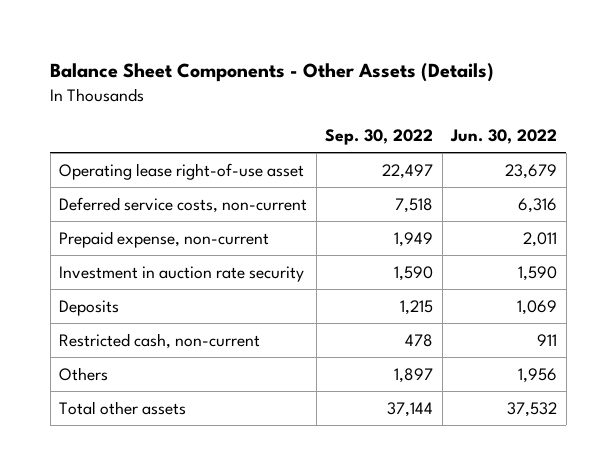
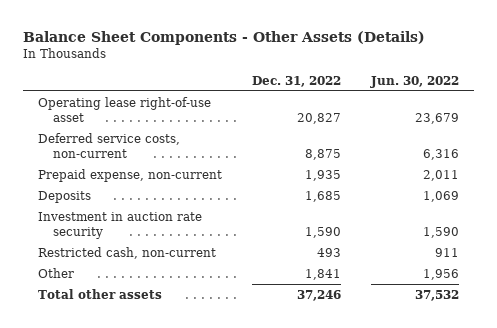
- | Sep. 30, 2022 | Jun. 30, 2022
+ | Dec. 31, 2022 | Jun. 30, 2022
moved down: Investment in auction rate security | 1,590 | 1,590
- Others | 1,897 | 1,956
+ Other | 1,841 | 1,956

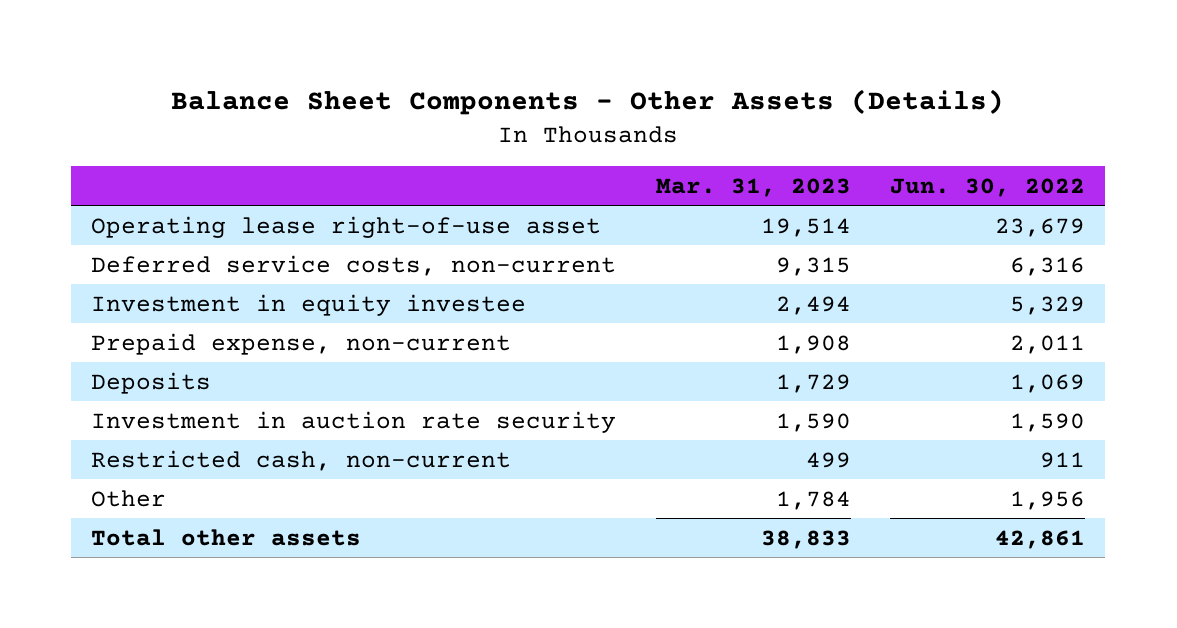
- | Dec. 31, 2022 | Jun. 30, 2022
+ | Mar. 31, 2023 | Jun. 30, 2022
+ Investment in equity investee | 2,494 | 5,329
- Total other assets | 37,246 | 37,532
+ Total other assets | 38,833 | 42,861

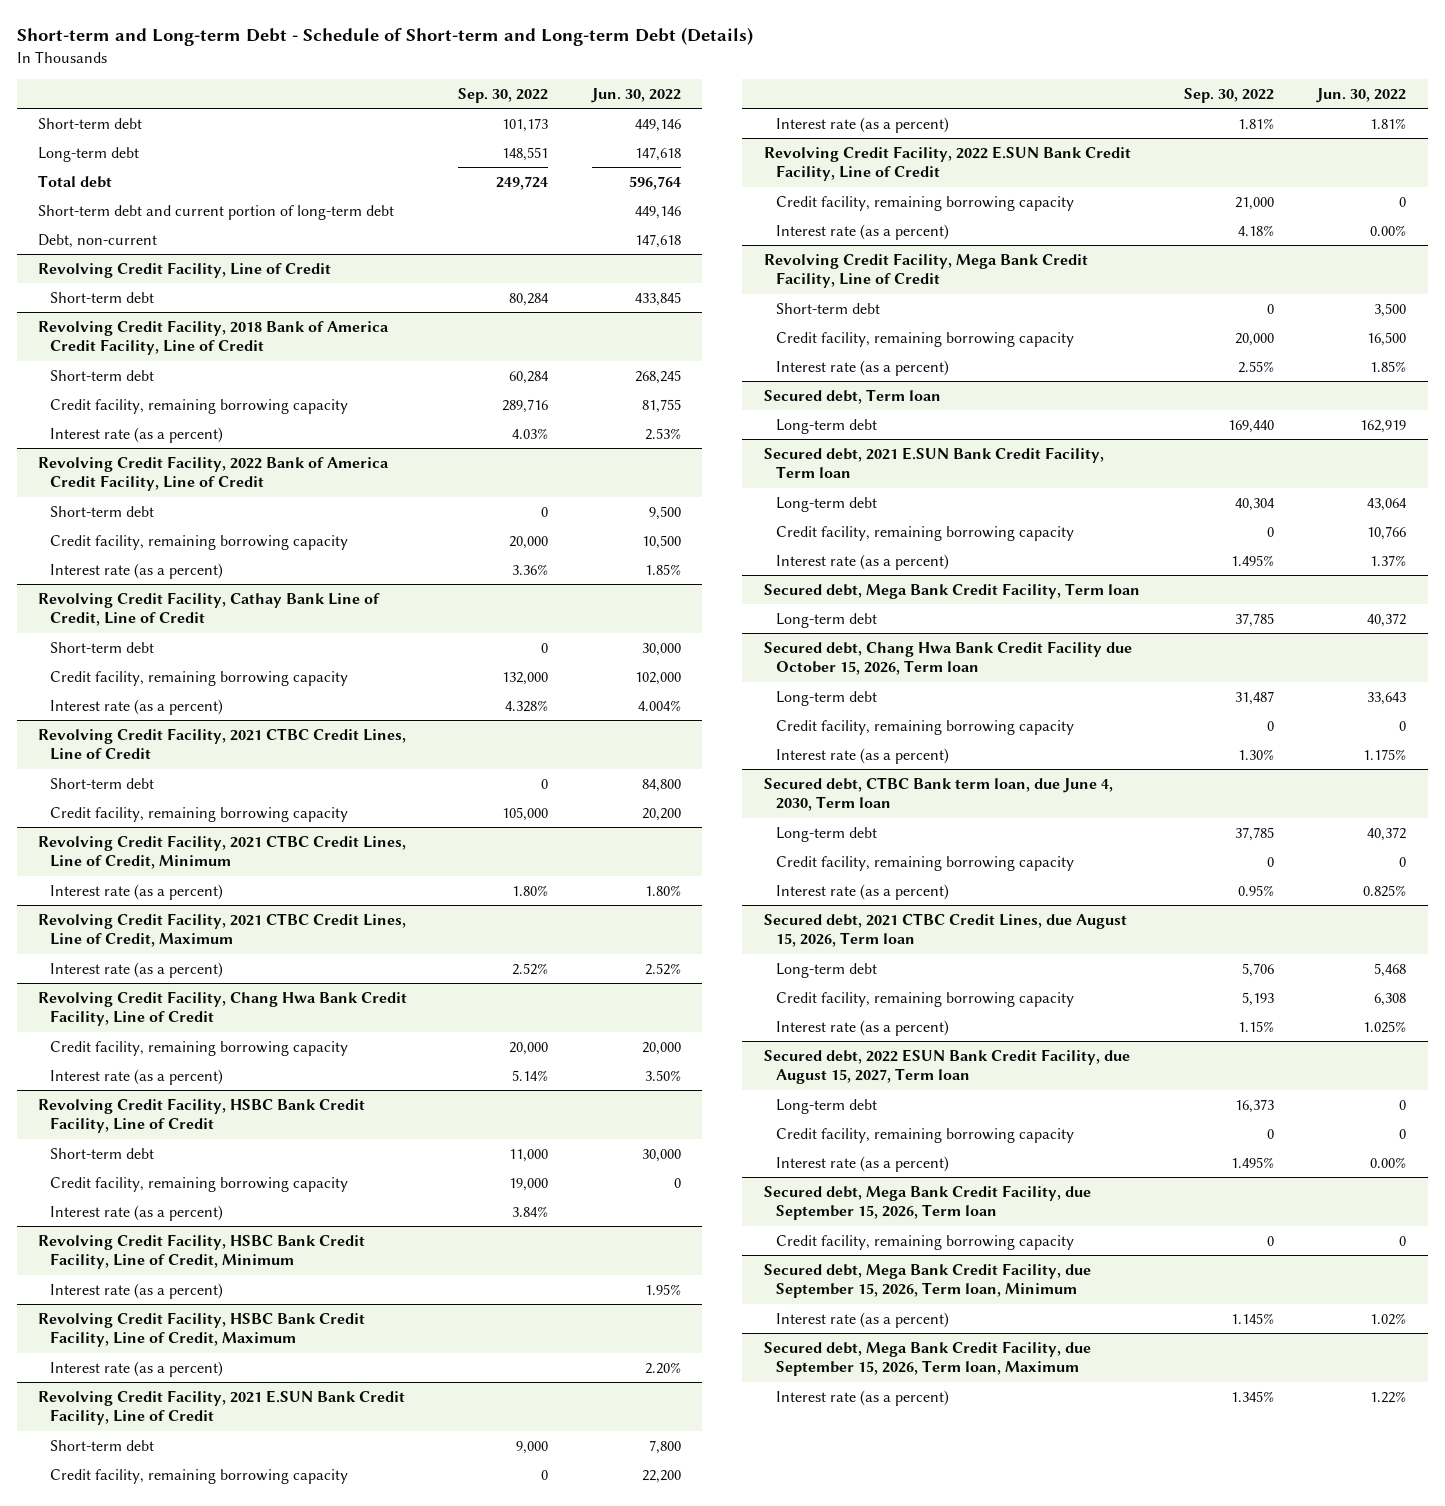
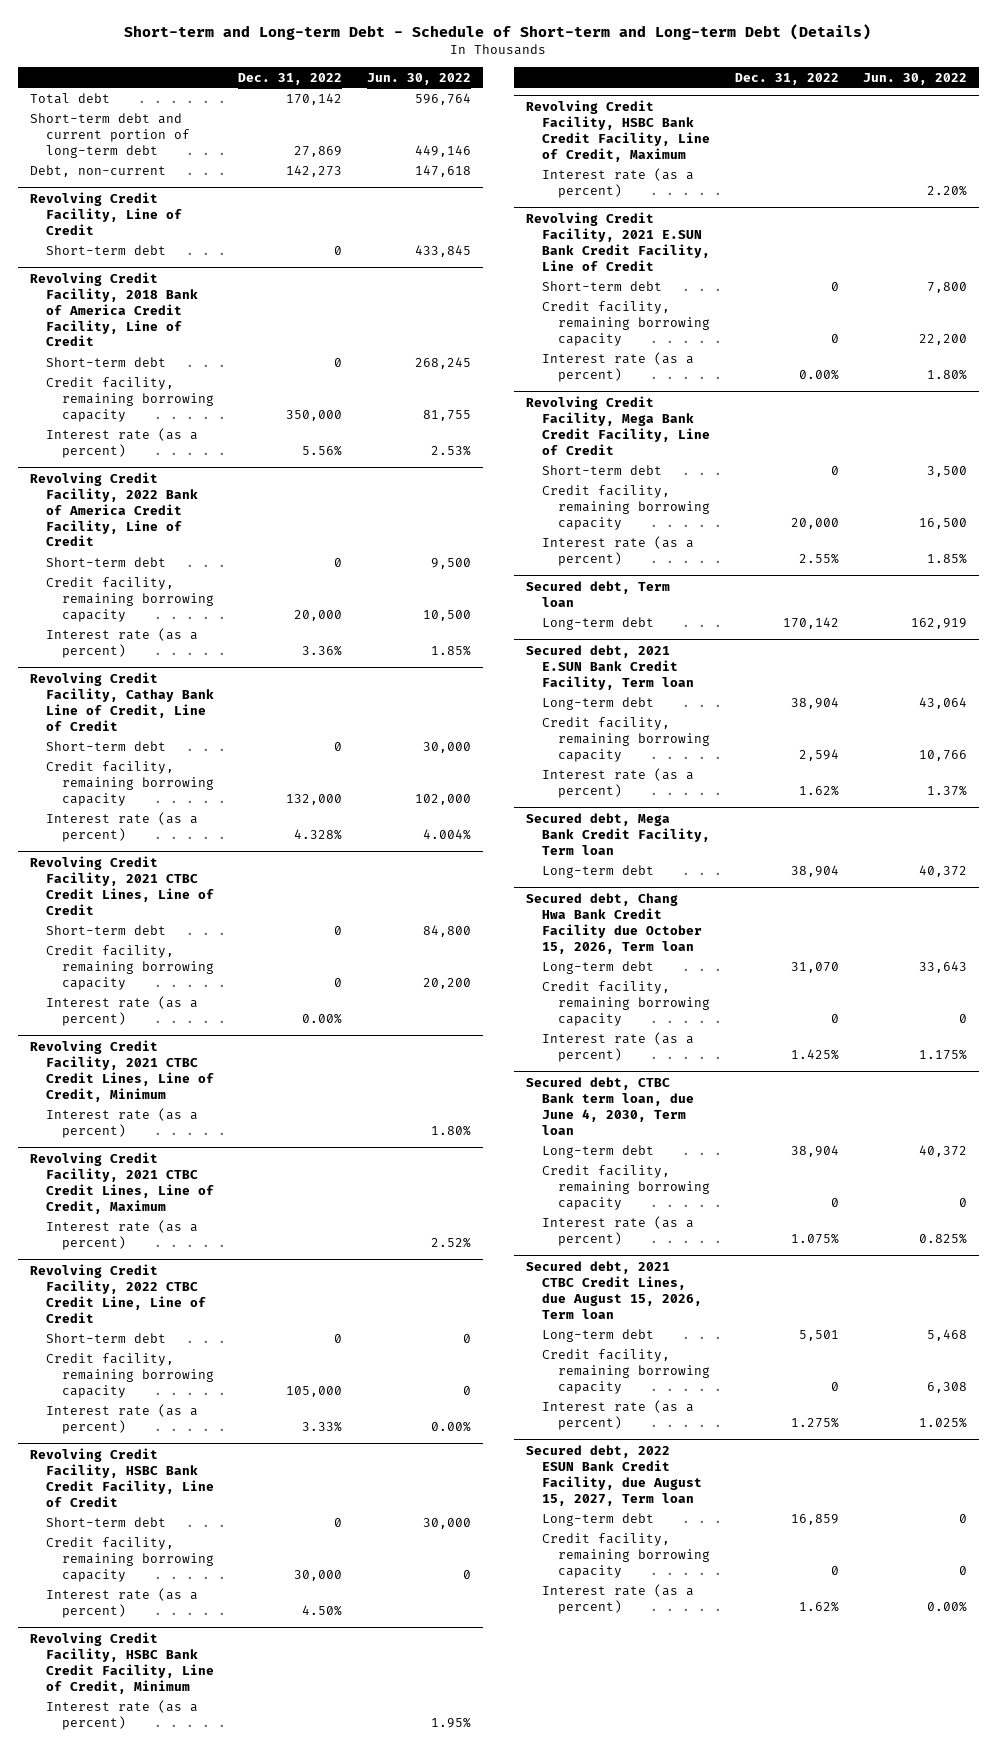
- | Sep. 30, 2022 | Jun. 30, 2022
+ | Dec. 31, 2022 | Jun. 30, 2022
- Short-term debt | 101,173 | 449,146
- Long-term debt | 148,551 | 147,618
@ Revolving Credit Facility, 2021 CTBC Credit Lines, Line of Credit
+ Interest rate (as a percent) | 0.00% |
- Revolving Credit Facility, Chang Hwa Bank Credit Facility, Line of Credit
- Credit facility, remaining borrowing capacity | 20,000 | 20,000
- Interest rate (as a percent) | 5.14% | 3.50%
+ Revolving Credit Facility, 2022 CTBC Credit Line, Line of Credit
+ Short-term debt | 0 | 0
+ Credit facility, remaining borrowing capacity | 105,000 | 0
+ Interest rate (as a percent) | 3.33% | 0.00%
@ Revolving Credit Facility, 2021 E.SUN Bank Credit Facility, Line of Credit
- Interest rate (as a percent) | 1.81% | 1.81%
- Revolving Credit Facility, 2022 E.SUN Bank Credit Facility, Line of Credit
- Credit facility, remaining borrowing capacity | 21,000 | 0
- Interest rate (as a percent) | 4.18% | 0.00%
@ Revolving Credit Facility, 2021 E.SUN Bank Credit Facility, Line of Credit
+ Interest rate (as a percent) | 0.00% | 1.80%
- Secured debt, Mega Bank Credit Facility, due September 15, 2026, Term loan
- Credit facility, remaining borrowing capacity | 0 | 0
- Secured debt, Mega Bank Credit Facility, due September 15, 2026, Term loan, Minimum
- Interest rate (as a percent) | 1.145% | 1.02%
- Secured debt, Mega Bank Credit Facility, due September 15, 2026, Term loan, Maximum
- Interest rate (as a percent) | 1.345% | 1.22%

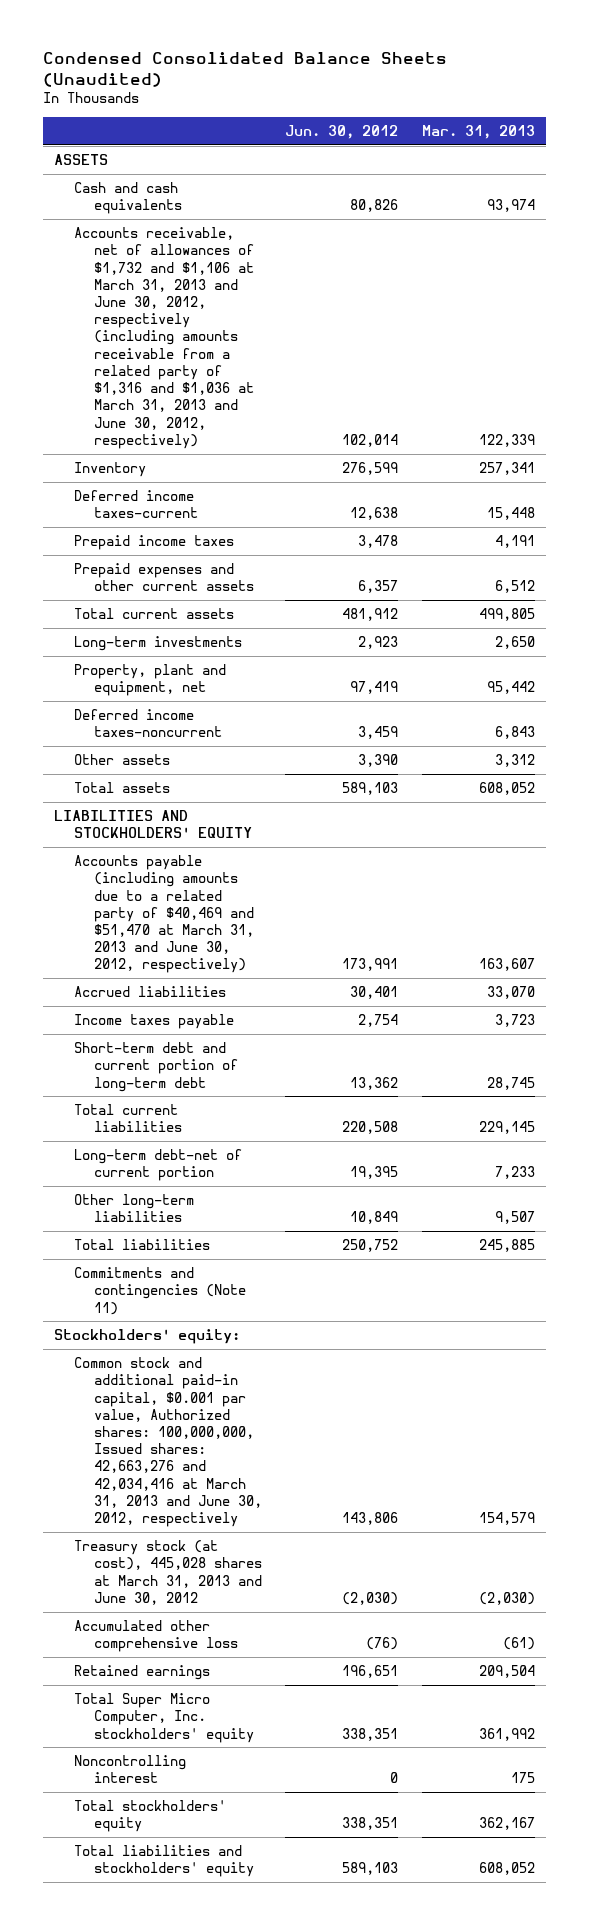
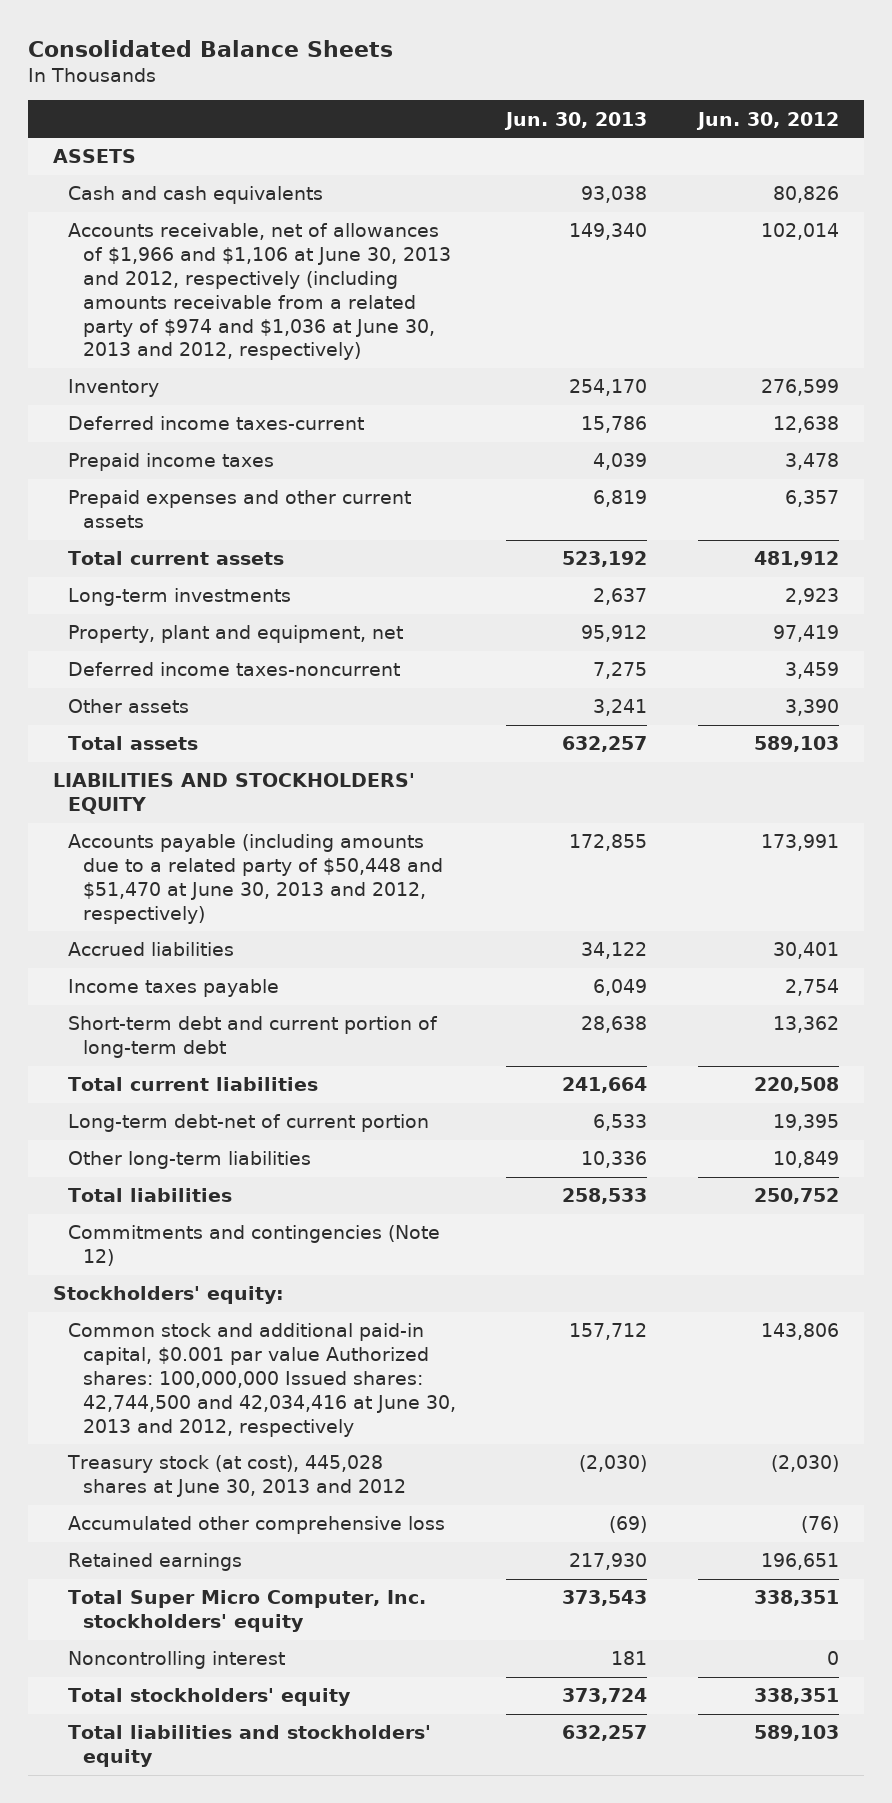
- Condensed Consolidated Balance Sheets (Unaudited)
+ Consolidated Balance Sheets
- | Jun. 30, 2012 | Mar. 31, 2013
+ | Jun. 30, 2013 | Jun. 30, 2012
- Accounts receivable, net of allowances of $1,732 and $1,106 at March 31, 2013 and June 30, 2012, respectively (including amounts receivable from a related party of $1,316 and $1,036 at March 31, 2013 and June 30, 2012, respectively) | 102,014 | 122,339
+ Accounts receivable, net of allowances of $1,966 and $1,106 at June 30, 2013 and 2012, respectively (including amounts receivable from a related party of $974 and $1,036 at June 30, 2013 and 2012, respectively) | 149,340 | 102,014
- Accounts payable (including amounts due to a related party of $40,469 and $51,470 at March 31, 2013 and June 30, 2012, respectively) | 173,991 | 163,607
+ Accounts payable (including amounts due to a related party of $50,448 and $51,470 at June 30, 2013 and 2012, respectively) | 172,855 | 173,991
- Commitments and contingencies (Note 11)
+ Commitments and contingencies (Note 12)
- Common stock and additional paid-in capital, $0.001 par value, Authorized shares: 100,000,000, Issued shares: 42,663,276 and 42,034,416 at March 31, 2013 and June 30, 2012, respectively | 143,806 | 154,579
- Treasury stock (at cost), 445,028 shares at March 31, 2013 and June 30, 2012 | (2,030) | (2,030)
+ Common stock and additional paid-in capital, $0.001 par value Authorized shares: 100,000,000 Issued shares: 42,744,500 and 42,034,416 at June 30, 2013 and 2012, respectively | 157,712 | 143,806
+ Treasury stock (at cost), 445,028 shares at June 30, 2013 and 2012 | (2,030) | (2,030)

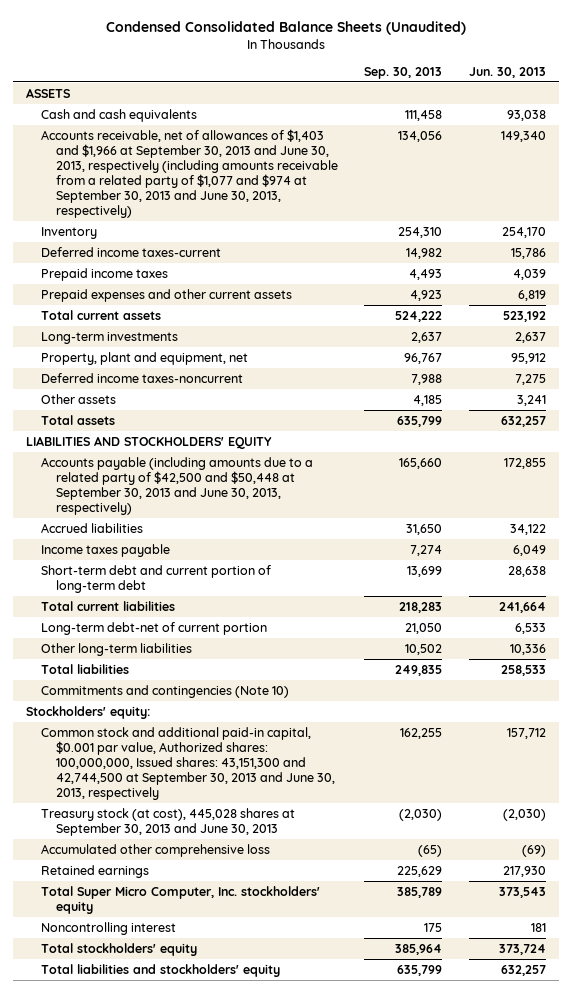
- Consolidated Balance Sheets
+ Condensed Consolidated Balance Sheets (Unaudited)
- | Jun. 30, 2013 | Jun. 30, 2012
+ | Sep. 30, 2013 | Jun. 30, 2013
- Accounts receivable, net of allowances of $1,966 and $1,106 at June 30, 2013 and 2012, respectively (including amounts receivable from a related party of $974 and $1,036 at June 30, 2013 and 2012, respectively) | 149,340 | 102,014
+ Accounts receivable, net of allowances of $1,403 and $1,966 at September 30, 2013 and June 30, 2013, respectively (including amounts receivable from a related party of $1,077 and $974 at September 30, 2013 and June 30, 2013, respectively) | 134,056 | 149,340
- Accounts payable (including amounts due to a related party of $50,448 and $51,470 at June 30, 2013 and 2012, respectively) | 172,855 | 173,991
+ Accounts payable (including amounts due to a related party of $42,500 and $50,448 at September 30, 2013 and June 30, 2013, respectively) | 165,660 | 172,855
- Commitments and contingencies (Note 12)
+ Commitments and contingencies (Note 10)
- Common stock and additional paid-in capital, $0.001 par value Authorized shares: 100,000,000 Issued shares: 42,744,500 and 42,034,416 at June 30, 2013 and 2012, respectively | 157,712 | 143,806
- Treasury stock (at cost), 445,028 shares at June 30, 2013 and 2012 | (2,030) | (2,030)
+ Common stock and additional paid-in capital, $0.001 par value, Authorized shares: 100,000,000, Issued shares: 43,151,300 and 42,744,500 at September 30, 2013 and June 30, 2013, respectively | 162,255 | 157,712
+ Treasury stock (at cost), 445,028 shares at September 30, 2013 and June 30, 2013 | (2,030) | (2,030)

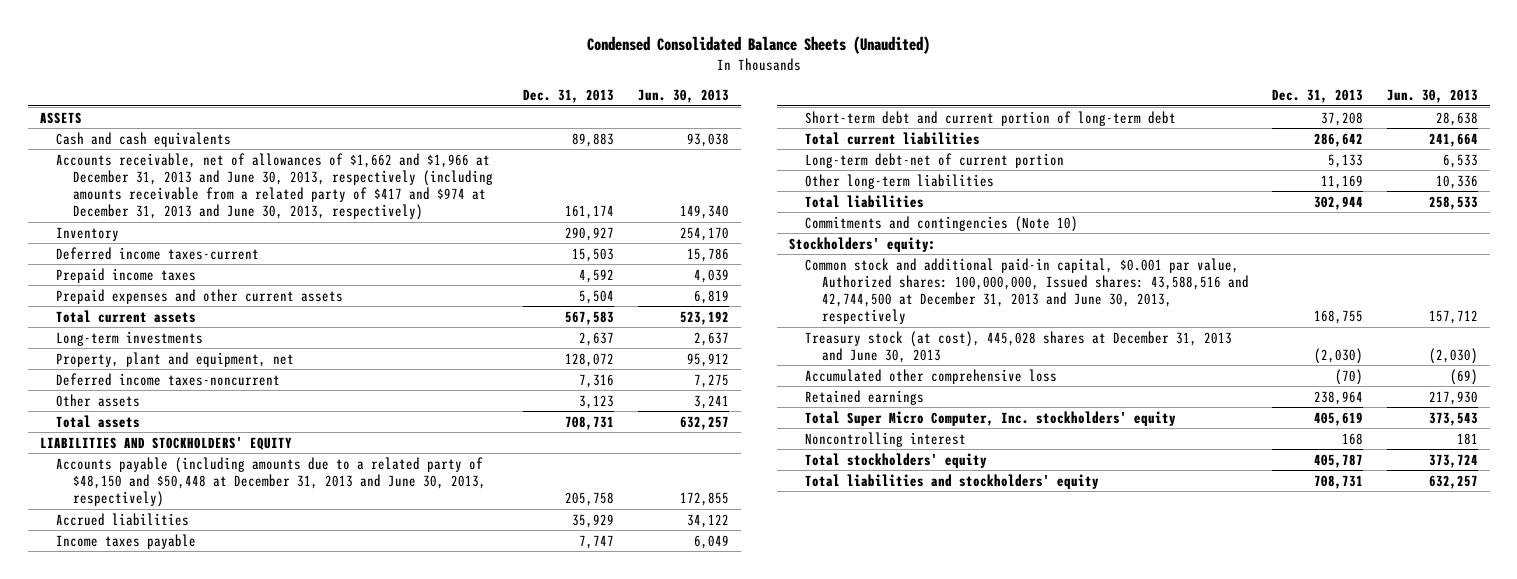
- | Sep. 30, 2013 | Jun. 30, 2013
+ | Dec. 31, 2013 | Jun. 30, 2013
- Accounts receivable, net of allowances of $1,403 and $1,966 at September 30, 2013 and June 30, 2013, respectively (including amounts receivable from a related party of $1,077 and $974 at September 30, 2013 and June 30, 2013, respectively) | 134,056 | 149,340
+ Accounts receivable, net of allowances of $1,662 and $1,966 at December 31, 2013 and June 30, 2013, respectively (including amounts receivable from a related party of $417 and $974 at December 31, 2013 and June 30, 2013, respectively) | 161,174 | 149,340
- Accounts payable (including amounts due to a related party of $42,500 and $50,448 at September 30, 2013 and June 30, 2013, respectively) | 165,660 | 172,855
+ Accounts payable (including amounts due to a related party of $48,150 and $50,448 at December 31, 2013 and June 30, 2013, respectively) | 205,758 | 172,855
- Common stock and additional paid-in capital, $0.001 par value, Authorized shares: 100,000,000, Issued shares: 43,151,300 and 42,744,500 at September 30, 2013 and June 30, 2013, respectively | 162,255 | 157,712
- Treasury stock (at cost), 445,028 shares at September 30, 2013 and June 30, 2013 | (2,030) | (2,030)
+ Common stock and additional paid-in capital, $0.001 par value, Authorized shares: 100,000,000, Issued shares: 43,588,516 and 42,744,500 at December 31, 2013 and June 30, 2013, respectively | 168,755 | 157,712
+ Treasury stock (at cost), 445,028 shares at December 31, 2013 and June 30, 2013 | (2,030) | (2,030)

